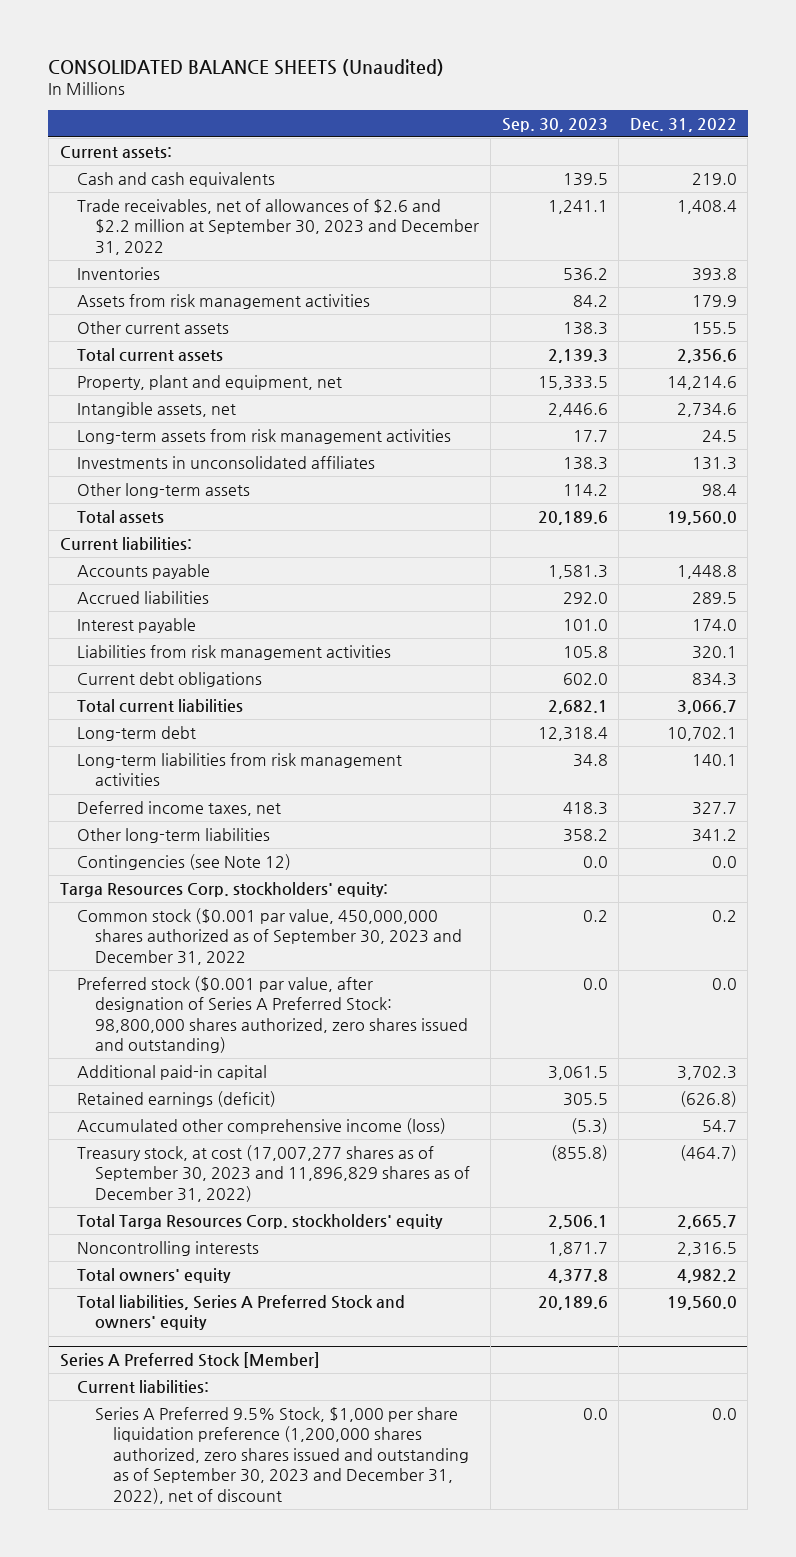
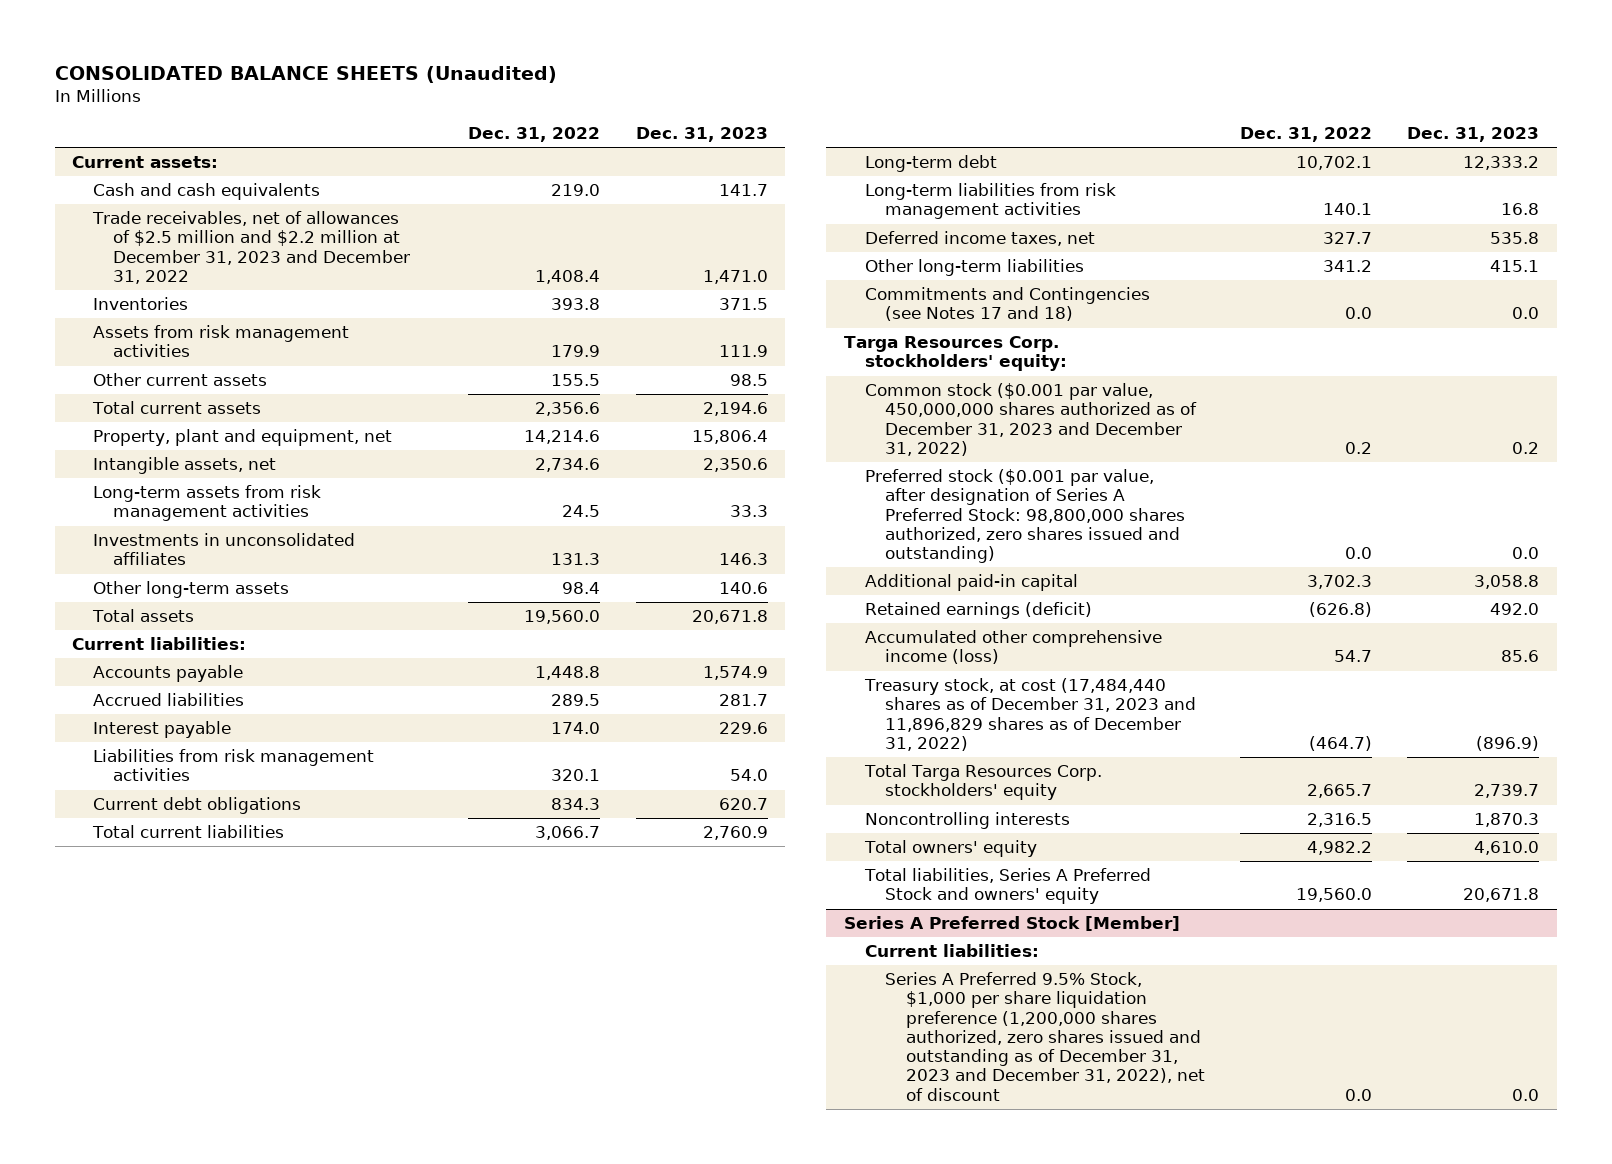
- | Sep. 30, 2023 | Dec. 31, 2022
+ | Dec. 31, 2022 | Dec. 31, 2023
- Trade receivables, net of allowances of $2.6 and $2.2 million at September 30, 2023 and December 31, 2022 | 1,241.1 | 1,408.4
+ Trade receivables, net of allowances of $2.5 million and $2.2 million at December 31, 2023 and December 31, 2022 | 1,408.4 | 1,471.0
- Contingencies (see Note 12) | 0.0 | 0.0
+ Commitments and Contingencies (see Notes 17 and 18) | 0.0 | 0.0
- Common stock ($0.001 par value, 450,000,000 shares authorized as of September 30, 2023 and December 31, 2022 | 0.2 | 0.2
+ Common stock ($0.001 par value, 450,000,000 shares authorized as of December 31, 2023 and December 31, 2022) | 0.2 | 0.2
- Treasury stock, at cost (17,007,277 shares as of September 30, 2023 and 11,896,829 shares as of December 31, 2022) | (855.8) | (464.7)
+ Treasury stock, at cost (17,484,440 shares as of December 31, 2023 and 11,896,829 shares as of December 31, 2022) | (464.7) | (896.9)
@ Series A Preferred Stock [Member]
- Series A Preferred 9.5% Stock, $1,000 per share liquidation preference (1,200,000 shares authorized, zero shares issued and outstanding as of September 30, 2023 and December 31, 2022), net of discount | 0.0 | 0.0
+ Series A Preferred 9.5% Stock, $1,000 per share liquidation preference (1,200,000 shares authorized, zero shares issued and outstanding as of December 31, 2023 and December 31, 2022), net of discount | 0.0 | 0.0

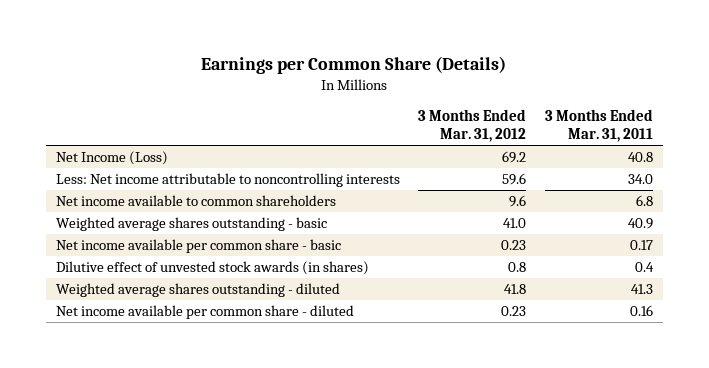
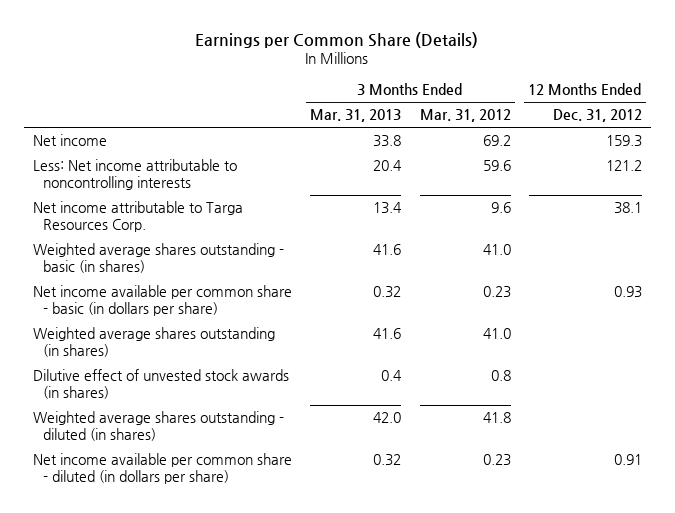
- | 3 Months Ended Mar. 31, 2012 | 3 Months Ended Mar. 31, 2011
+ | 3 Months Ended Mar. 31, 2013 | 3 Months Ended Mar. 31, 2012 | 12 Months Ended Dec. 31, 2012
- Net Income (Loss) | 69.2 | 40.8
+ Net income | 33.8 | 69.2 | 159.3
- Net income available to common shareholders | 9.6 | 6.8
- Weighted average shares outstanding - basic | 41.0 | 40.9
- Net income available per common share - basic | 0.23 | 0.17
+ Net income attributable to Targa Resources Corp. | 13.4 | 9.6 | 38.1
+ Weighted average shares outstanding - basic (in shares) | 41.6 | 41.0 |
+ Net income available per common share - basic (in dollars per share) | 0.32 | 0.23 | 0.93
+ Weighted average shares outstanding (in shares) | 41.6 | 41.0 |
- Weighted average shares outstanding - diluted | 41.8 | 41.3
- Net income available per common share - diluted | 0.23 | 0.16
+ Weighted average shares outstanding - diluted (in shares) | 42.0 | 41.8 |
+ Net income available per common share - diluted (in dollars per share) | 0.32 | 0.23 | 0.91

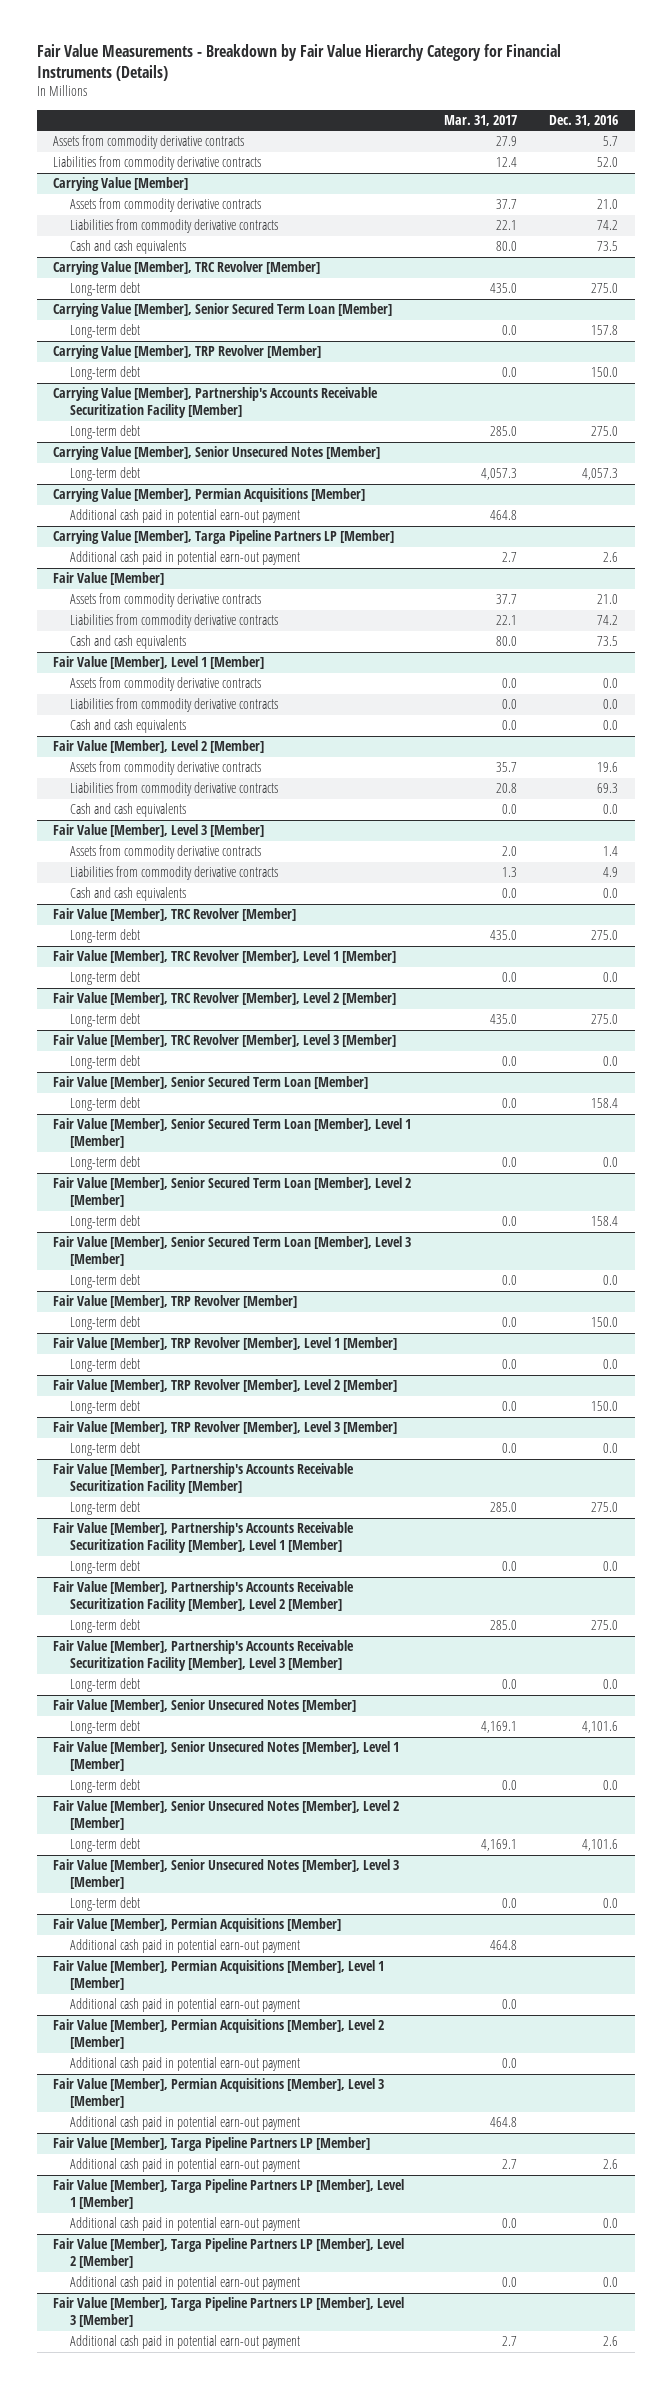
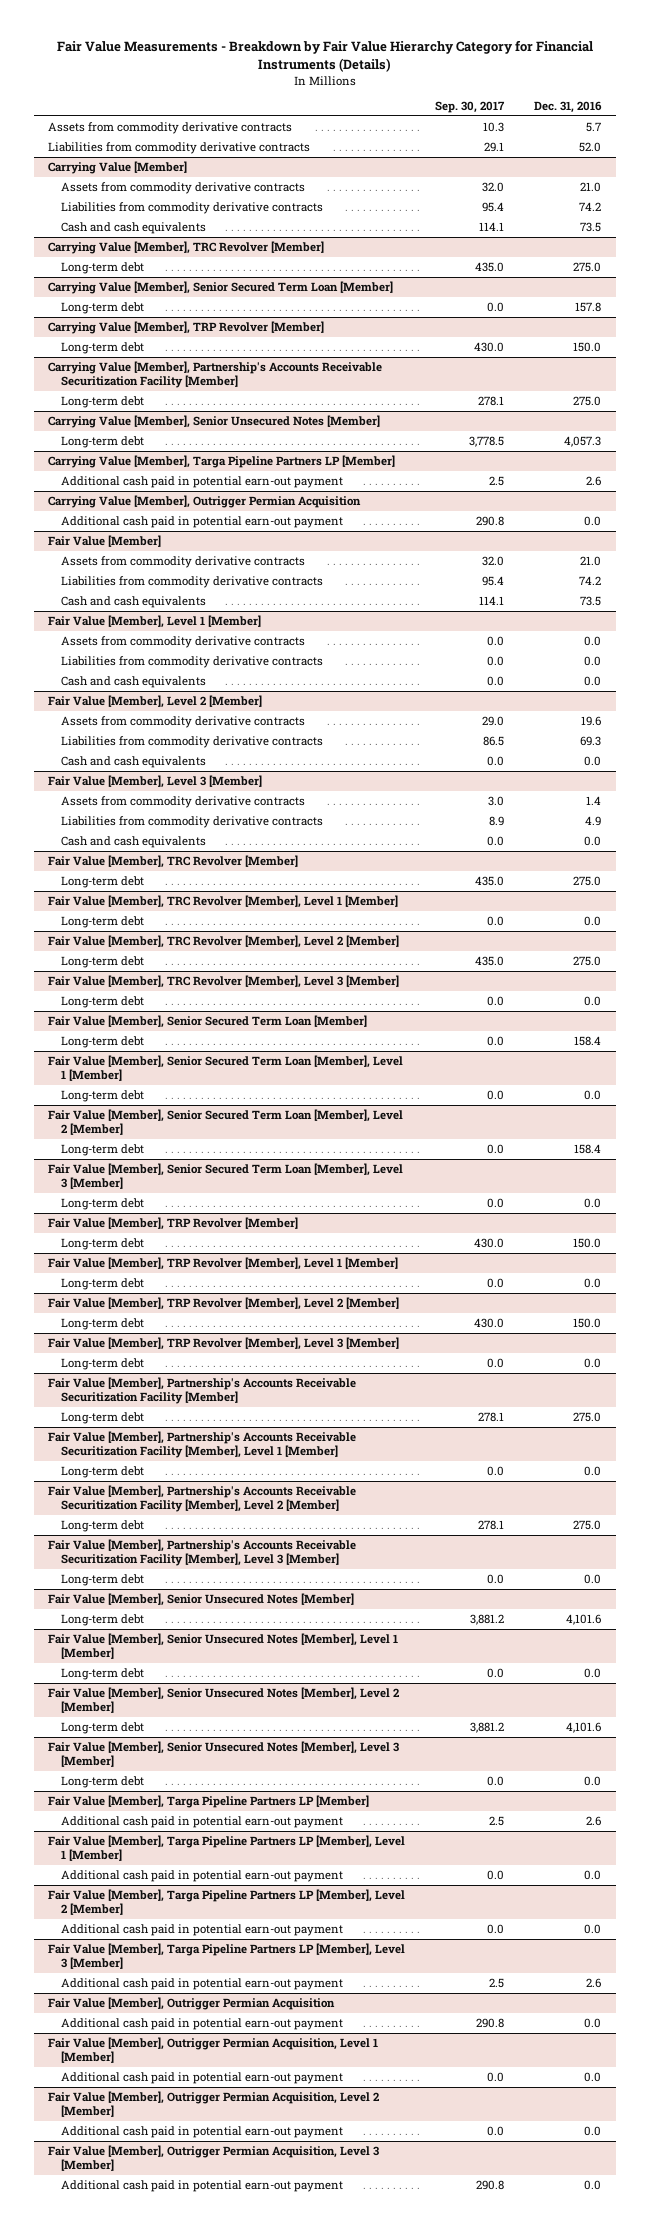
- | Mar. 31, 2017 | Dec. 31, 2016
+ | Sep. 30, 2017 | Dec. 31, 2016
- Carrying Value [Member], Permian Acquisitions [Member]
- Additional cash paid in potential earn-out payment | 464.8 |
+ Carrying Value [Member], Outrigger Permian Acquisition
+ Additional cash paid in potential earn-out payment | 290.8 | 0.0
- Fair Value [Member], Permian Acquisitions [Member]
- Additional cash paid in potential earn-out payment | 464.8 |
- Fair Value [Member], Permian Acquisitions [Member], Level 1 [Member]
- Additional cash paid in potential earn-out payment | 0.0 |
- Fair Value [Member], Permian Acquisitions [Member], Level 2 [Member]
- Additional cash paid in potential earn-out payment | 0.0 |
- Fair Value [Member], Permian Acquisitions [Member], Level 3 [Member]
- Additional cash paid in potential earn-out payment | 464.8 |
+ Fair Value [Member], Outrigger Permian Acquisition
+ Additional cash paid in potential earn-out payment | 290.8 | 0.0
+ Fair Value [Member], Outrigger Permian Acquisition, Level 1 [Member]
+ Additional cash paid in potential earn-out payment | 0.0 | 0.0
+ Fair Value [Member], Outrigger Permian Acquisition, Level 2 [Member]
+ Additional cash paid in potential earn-out payment | 0.0 | 0.0
+ Fair Value [Member], Outrigger Permian Acquisition, Level 3 [Member]
+ Additional cash paid in potential earn-out payment | 290.8 | 0.0

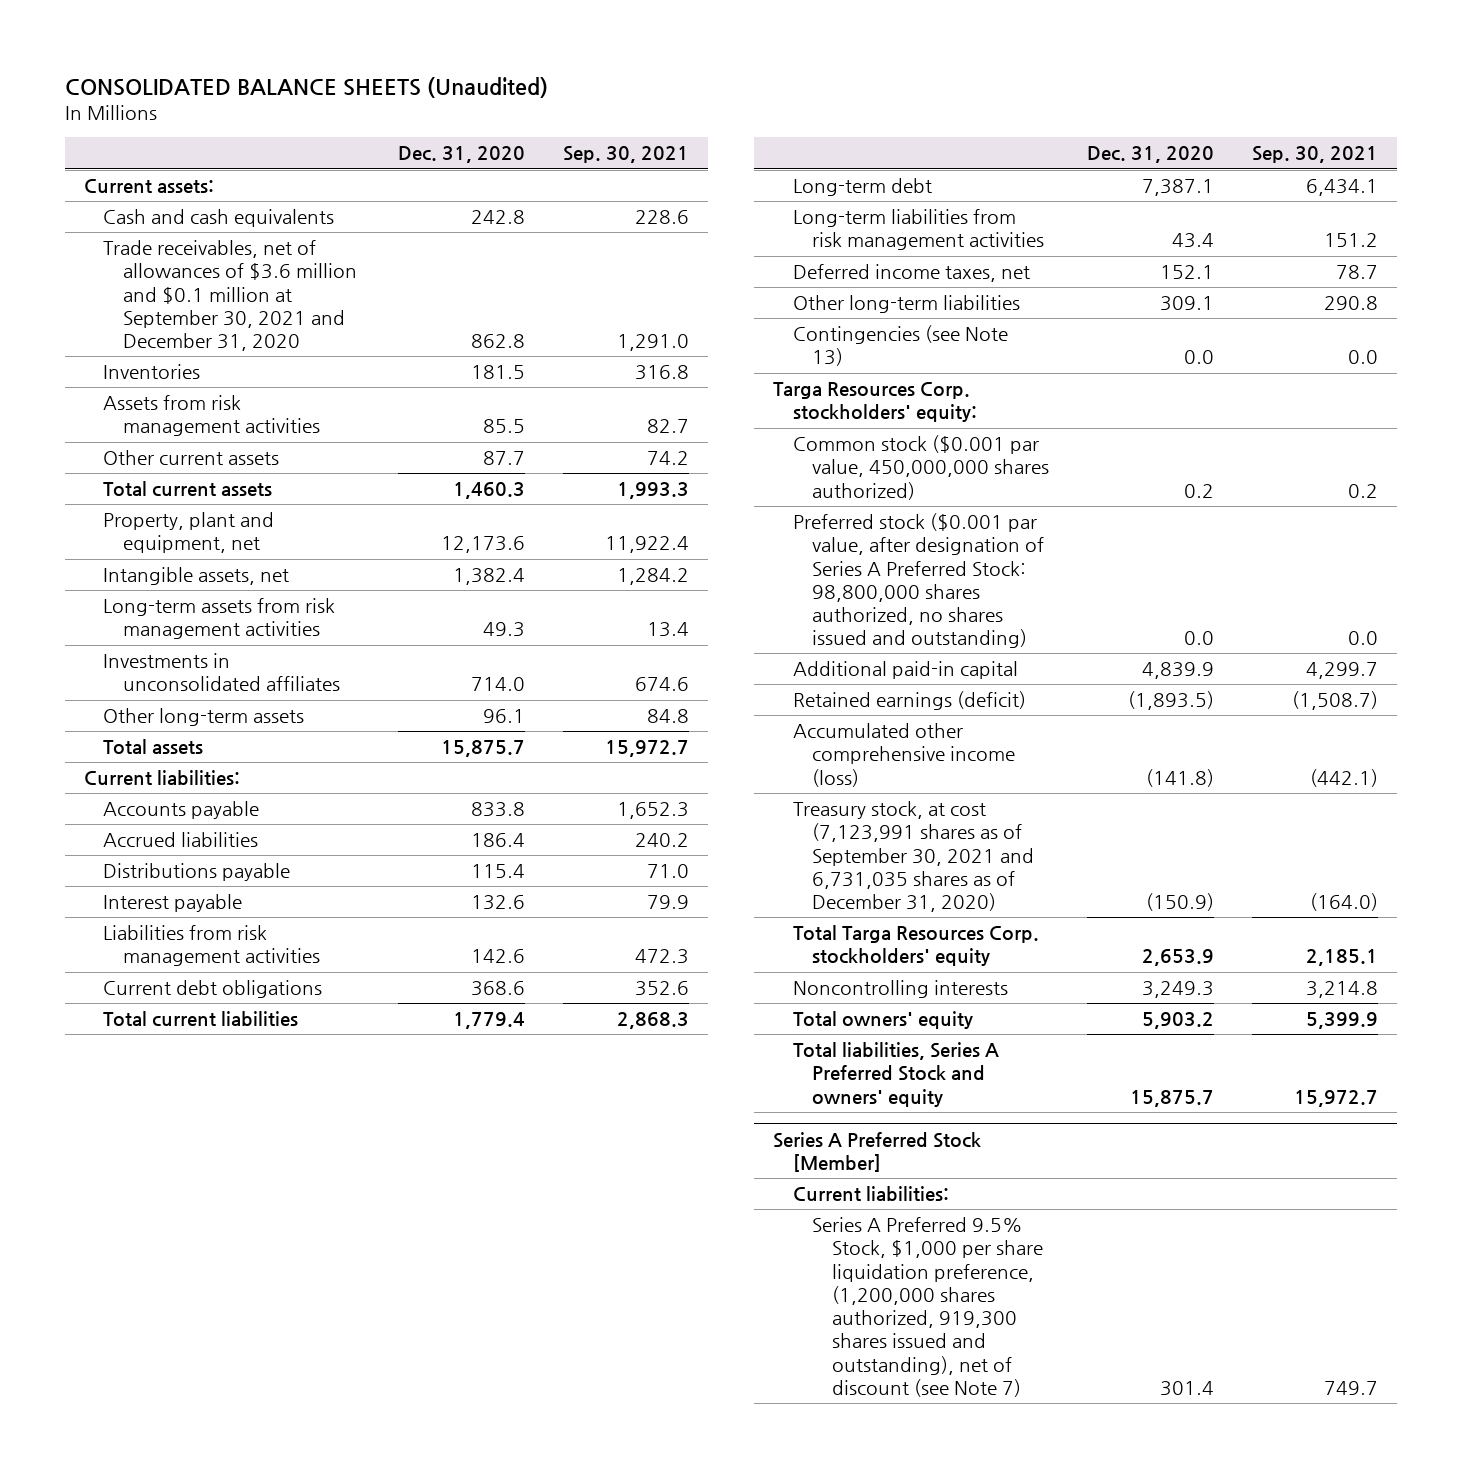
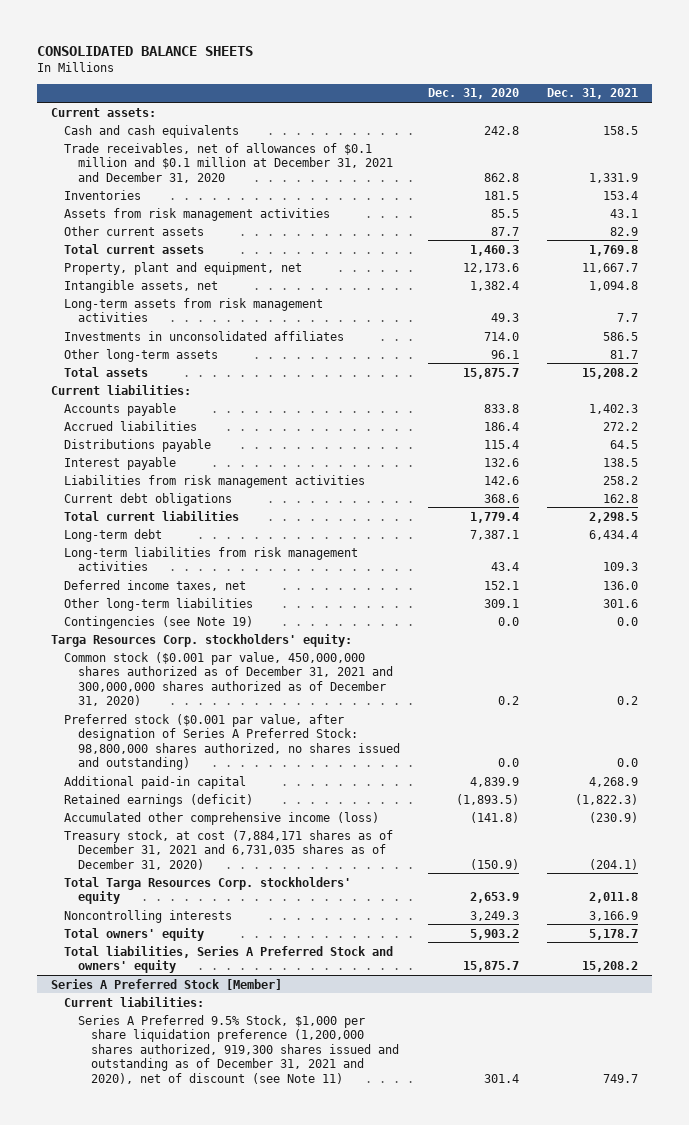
- CONSOLIDATED BALANCE SHEETS (Unaudited)
+ CONSOLIDATED BALANCE SHEETS
- | Dec. 31, 2020 | Sep. 30, 2021
+ | Dec. 31, 2020 | Dec. 31, 2021
- Trade receivables, net of allowances of $3.6 million and $0.1 million at September 30, 2021 and December 31, 2020 | 862.8 | 1,291.0
+ Trade receivables, net of allowances of $0.1 million and $0.1 million at December 31, 2021 and December 31, 2020 | 862.8 | 1,331.9
- Contingencies (see Note 13) | 0.0 | 0.0
+ Contingencies (see Note 19) | 0.0 | 0.0
- Common stock ($0.001 par value, 450,000,000 shares authorized) | 0.2 | 0.2
+ Common stock ($0.001 par value, 450,000,000 shares authorized as of December 31, 2021 and 300,000,000 shares authorized as of December 31, 2020) | 0.2 | 0.2
- Treasury stock, at cost (7,123,991 shares as of September 30, 2021 and 6,731,035 shares as of December 31, 2020) | (150.9) | (164.0)
+ Treasury stock, at cost (7,884,171 shares as of December 31, 2021 and 6,731,035 shares as of December 31, 2020) | (150.9) | (204.1)
@ Series A Preferred Stock [Member]
- Series A Preferred 9.5% Stock, $1,000 per share liquidation preference, (1,200,000 shares authorized, 919,300 shares issued and outstanding), net of discount (see Note 7) | 301.4 | 749.7
+ Series A Preferred 9.5% Stock, $1,000 per share liquidation preference (1,200,000 shares authorized, 919,300 shares issued and outstanding as of December 31, 2021 and 2020), net of discount (see Note 11) | 301.4 | 749.7

